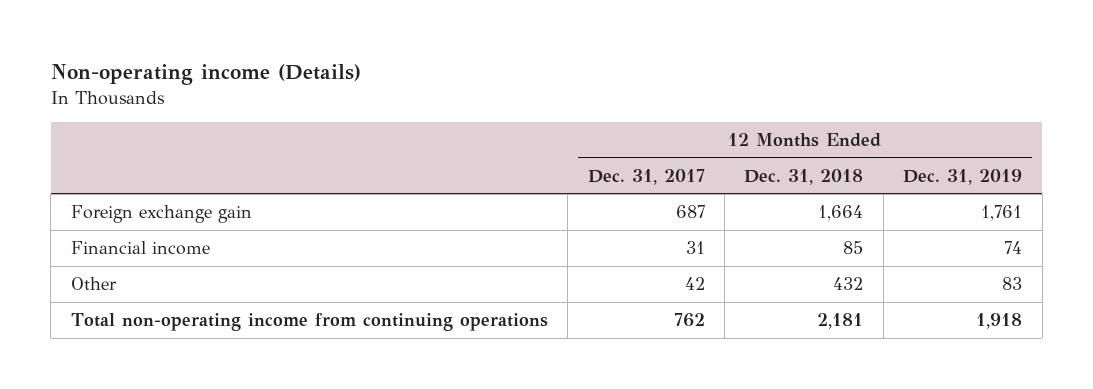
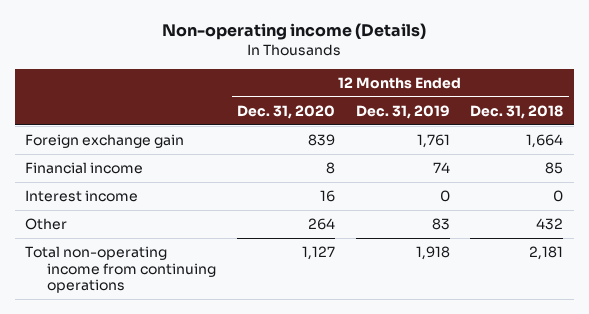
- | 12 Months Ended Dec. 31, 2017 | 12 Months Ended Dec. 31, 2018 | 12 Months Ended Dec. 31, 2019
+ | 12 Months Ended Dec. 31, 2020 | 12 Months Ended Dec. 31, 2019 | 12 Months Ended Dec. 31, 2018
+ Interest income | 16 | 0 | 0

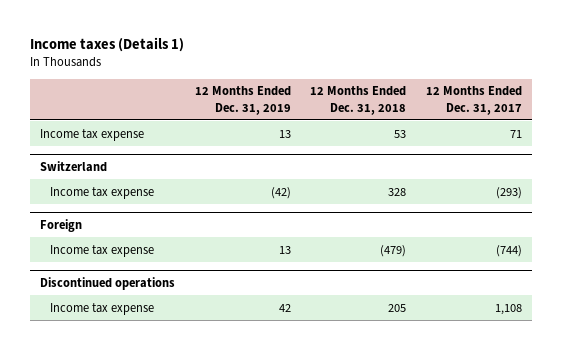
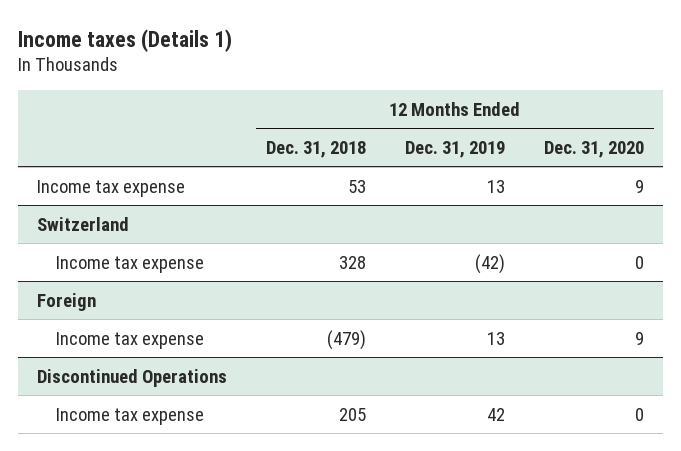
- | 12 Months Ended Dec. 31, 2019 | 12 Months Ended Dec. 31, 2018 | 12 Months Ended Dec. 31, 2017
+ | 12 Months Ended Dec. 31, 2018 | 12 Months Ended Dec. 31, 2019 | 12 Months Ended Dec. 31, 2020
- Discontinued operations
+ Discontinued Operations

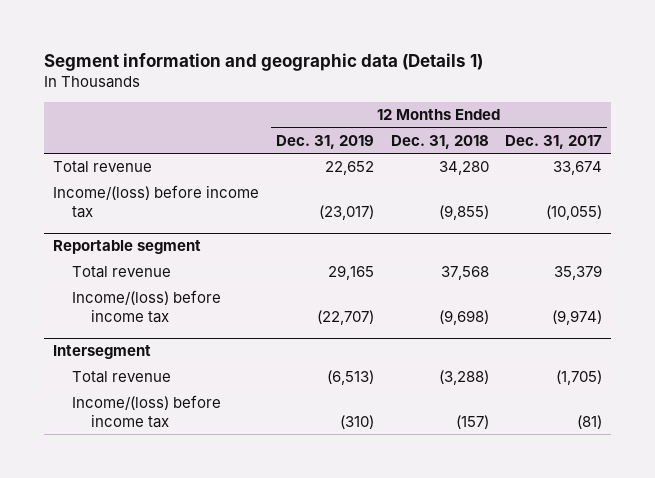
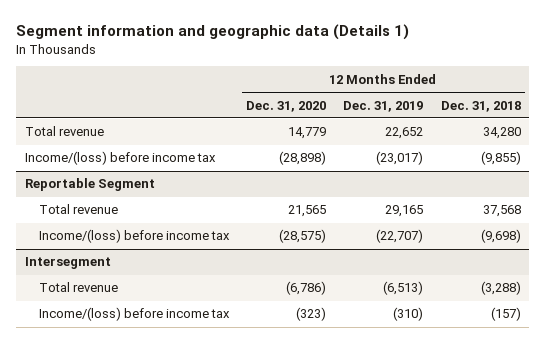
- | 12 Months Ended Dec. 31, 2019 | 12 Months Ended Dec. 31, 2018 | 12 Months Ended Dec. 31, 2017
+ | 12 Months Ended Dec. 31, 2020 | 12 Months Ended Dec. 31, 2019 | 12 Months Ended Dec. 31, 2018
- Reportable segment
+ Reportable Segment

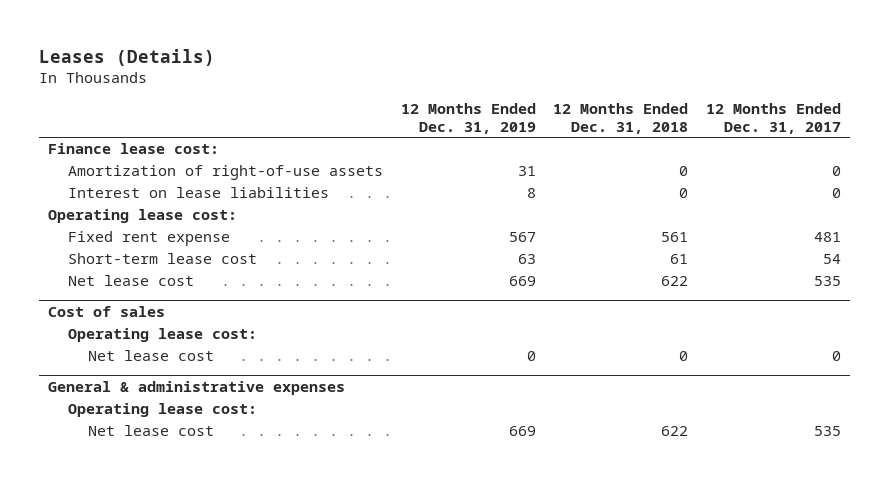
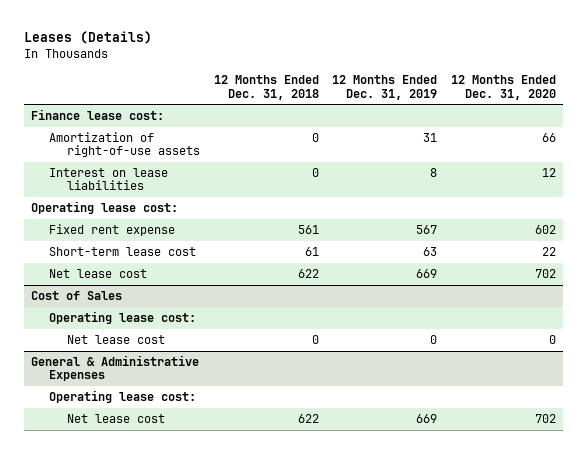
- | 12 Months Ended Dec. 31, 2019 | 12 Months Ended Dec. 31, 2018 | 12 Months Ended Dec. 31, 2017
+ | 12 Months Ended Dec. 31, 2018 | 12 Months Ended Dec. 31, 2019 | 12 Months Ended Dec. 31, 2020
- Cost of sales
+ Cost of Sales
- General & administrative expenses
+ General & Administrative Expenses

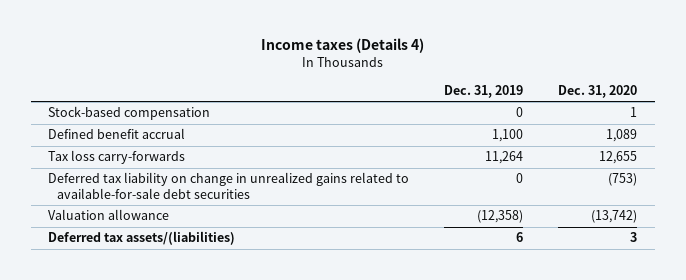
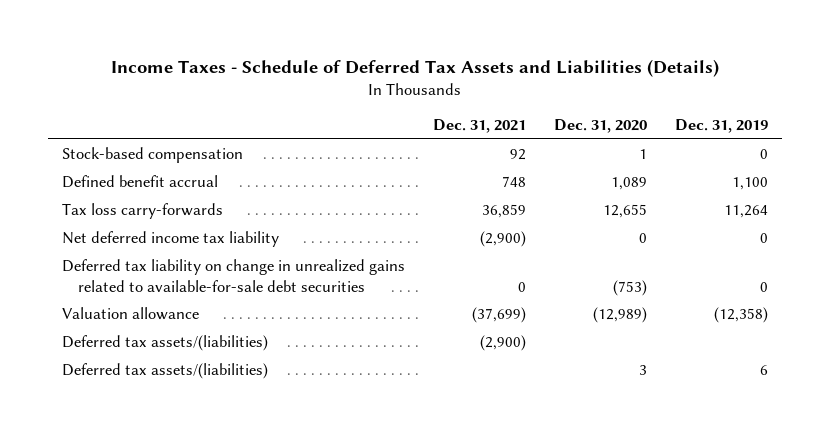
- Income taxes (Details 4)
+ Income Taxes - Schedule of Deferred Tax Assets and Liabilities (Details)
- | Dec. 31, 2019 | Dec. 31, 2020
+ | Dec. 31, 2021 | Dec. 31, 2020 | Dec. 31, 2019
+ Net deferred income tax liability | (2,900) | 0 | 0
- Valuation allowance | (12,358) | (13,742)
+ Valuation allowance | (37,699) | (12,989) | (12,358)
+ Deferred tax assets/(liabilities) | (2,900) | |

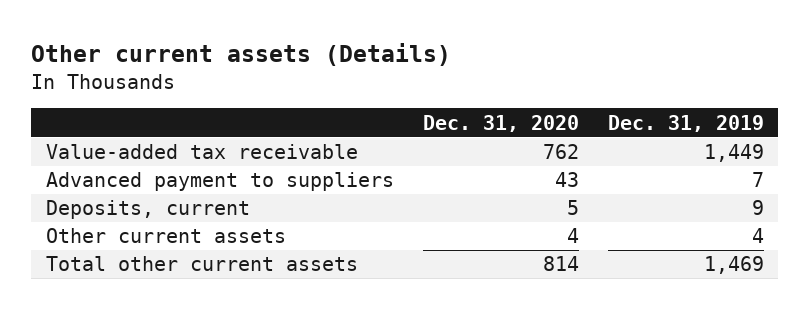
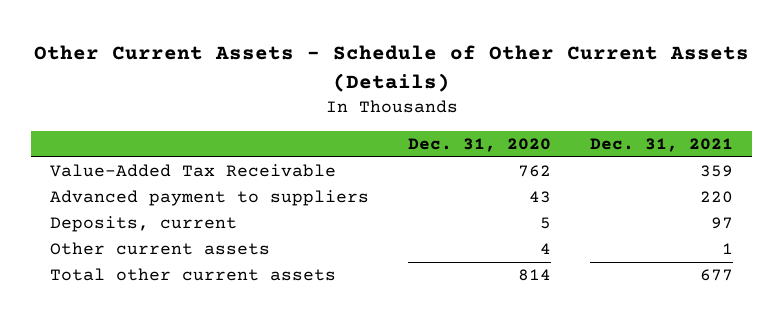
- Other current assets (Details)
+ Other Current Assets - Schedule of Other Current Assets (Details)
- | Dec. 31, 2020 | Dec. 31, 2019
+ | Dec. 31, 2020 | Dec. 31, 2021
- Value-added tax receivable | 762 | 1,449
+ Value-Added Tax Receivable | 762 | 359

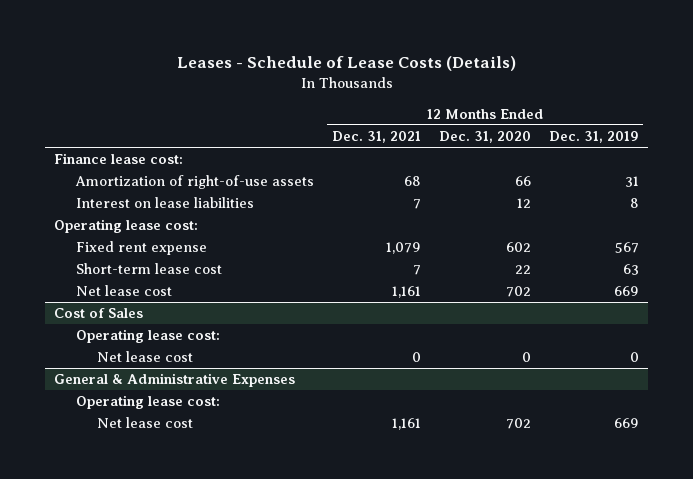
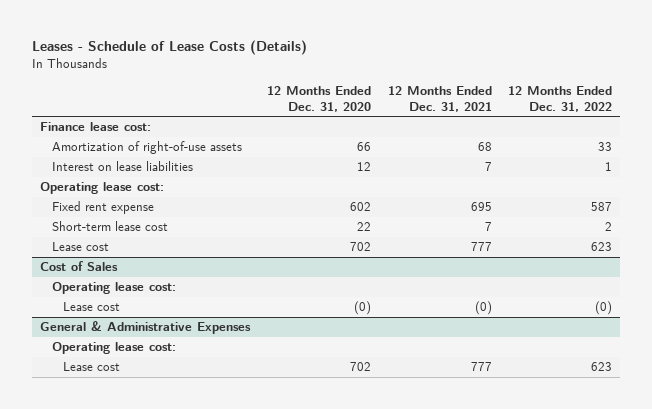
- | 12 Months Ended Dec. 31, 2021 | 12 Months Ended Dec. 31, 2020 | 12 Months Ended Dec. 31, 2019
+ | 12 Months Ended Dec. 31, 2020 | 12 Months Ended Dec. 31, 2021 | 12 Months Ended Dec. 31, 2022
- Fixed rent expense | 1,079 | 602 | 567
+ Fixed rent expense | 602 | 695 | 587
- Net lease cost | 1,161 | 702 | 669
+ Lease cost | 702 | 777 | 623
@ Cost of Sales
- Net lease cost | 0 | 0 | 0
+ Lease cost | (0) | (0) | (0)
@ General & Administrative Expenses
- Net lease cost | 1,161 | 702 | 669
+ Lease cost | 702 | 777 | 623

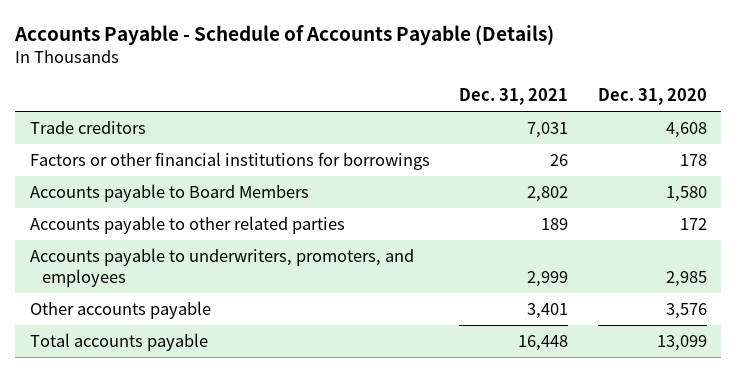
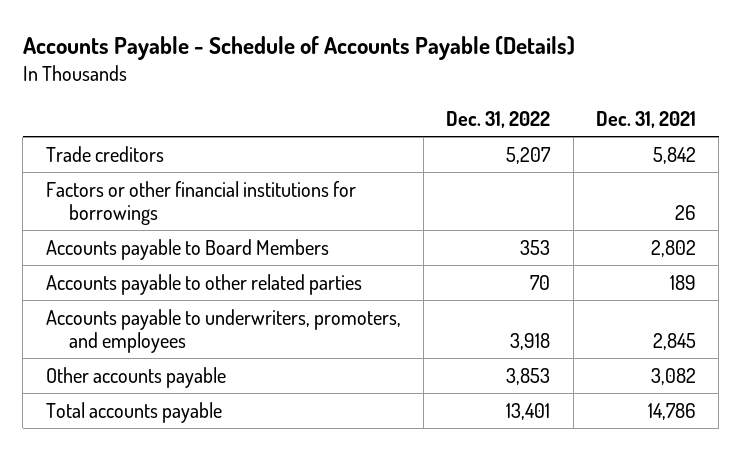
- | Dec. 31, 2021 | Dec. 31, 2020
+ | Dec. 31, 2022 | Dec. 31, 2021
- Trade creditors | 7,031 | 4,608
+ Trade creditors | 5,207 | 5,842
- Accounts payable to underwriters, promoters, and employees | 2,999 | 2,985
- Other accounts payable | 3,401 | 3,576
- Total accounts payable | 16,448 | 13,099
+ Accounts payable to underwriters, promoters, and employees | 3,918 | 2,845
+ Other accounts payable | 3,853 | 3,082
+ Total accounts payable | 13,401 | 14,786

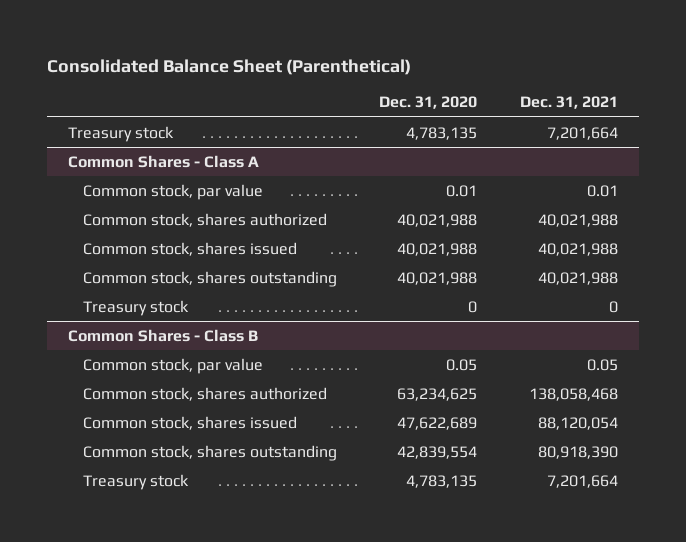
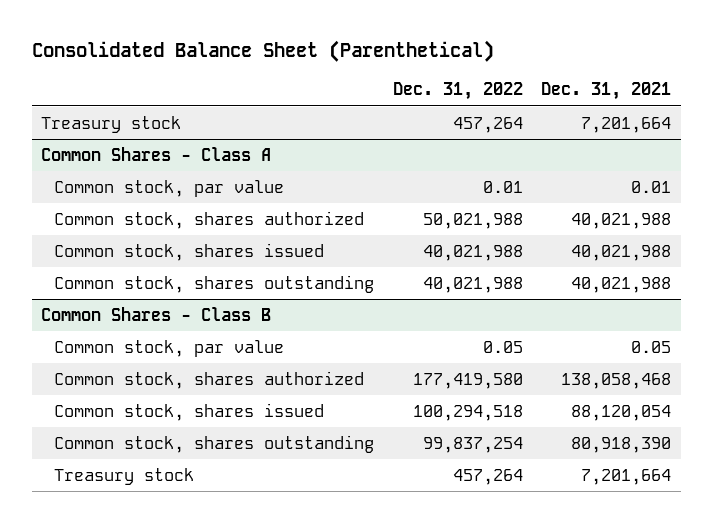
- | Dec. 31, 2020 | Dec. 31, 2021
+ | Dec. 31, 2022 | Dec. 31, 2021
@ Common Shares - Class A
- Treasury stock | 0 | 0

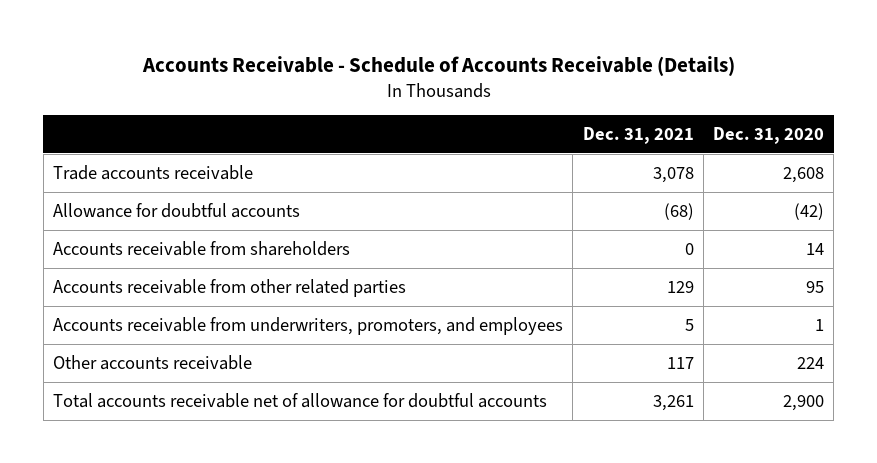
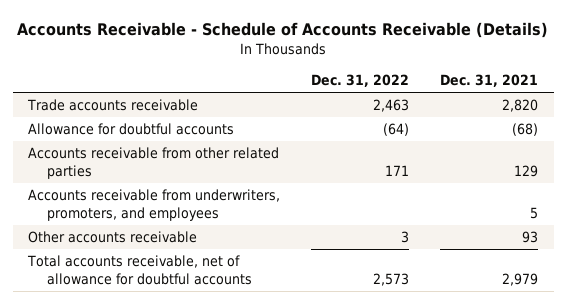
- | Dec. 31, 2021 | Dec. 31, 2020
+ | Dec. 31, 2022 | Dec. 31, 2021
- Trade accounts receivable | 3,078 | 2,608
+ Trade accounts receivable | 2,463 | 2,820
- Accounts receivable from shareholders | 0 | 14
- Other accounts receivable | 117 | 224
- Total accounts receivable net of allowance for doubtful accounts | 3,261 | 2,900
+ Other accounts receivable | 3 | 93
+ Total accounts receivable, net of allowance for doubtful accounts | 2,573 | 2,979

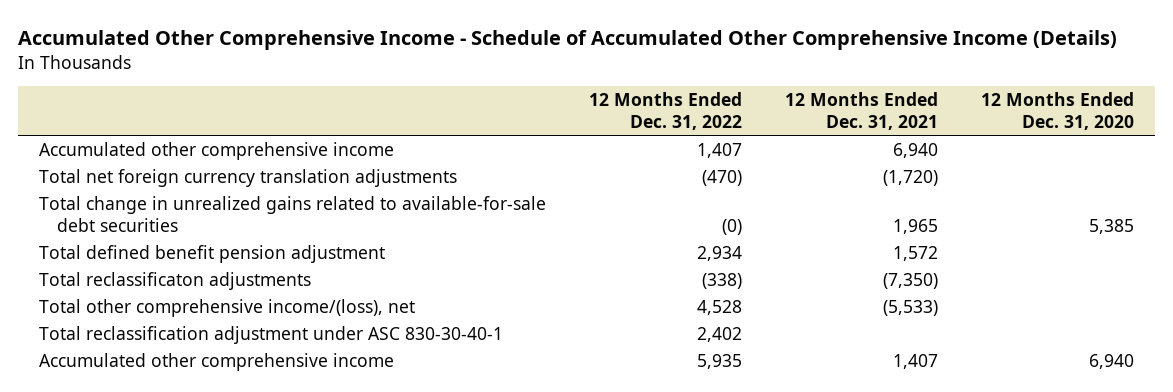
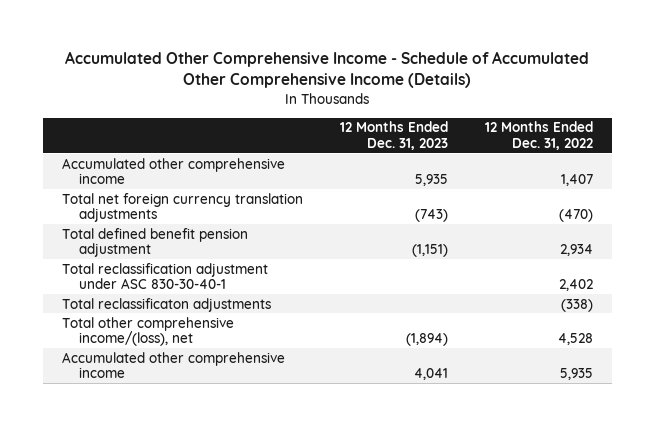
- | 12 Months Ended Dec. 31, 2022 | 12 Months Ended Dec. 31, 2021 | 12 Months Ended Dec. 31, 2020
+ | 12 Months Ended Dec. 31, 2023 | 12 Months Ended Dec. 31, 2022
- Total change in unrealized gains related to available-for-sale debt securities | (0) | 1,965 | 5,385
moved up: Total reclassification adjustment under ASC 830-30-40-1 | | 2,402

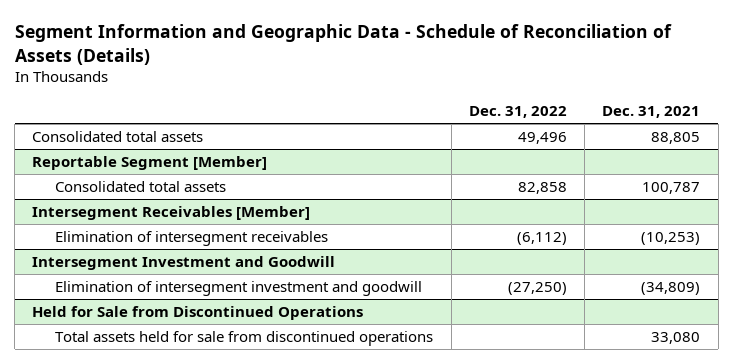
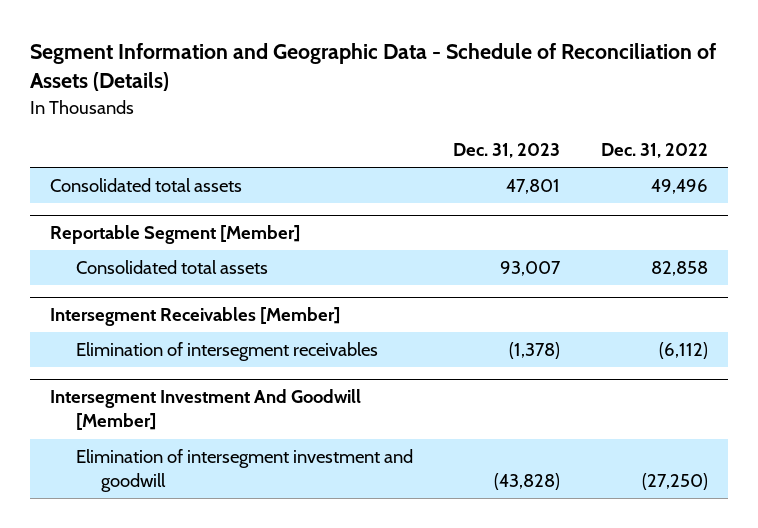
- | Dec. 31, 2022 | Dec. 31, 2021
+ | Dec. 31, 2023 | Dec. 31, 2022
- Intersegment Investment and Goodwill
+ Intersegment Investment And Goodwill [Member]
- Held for Sale from Discontinued Operations
- Total assets held for sale from discontinued operations | | 33,080

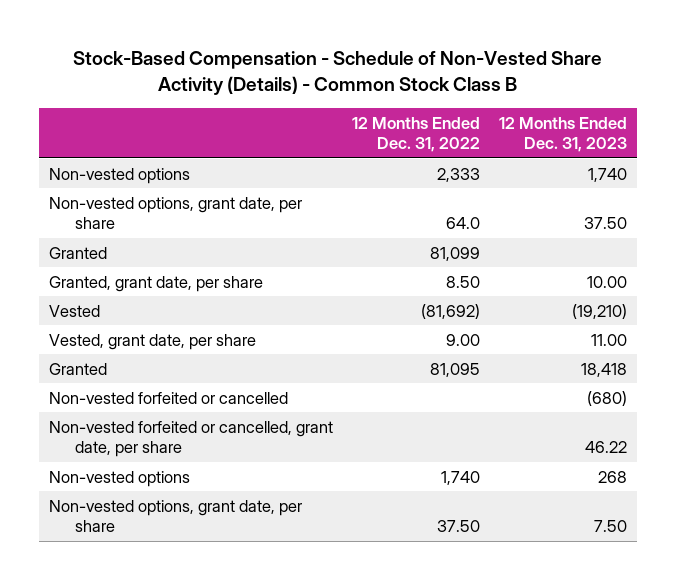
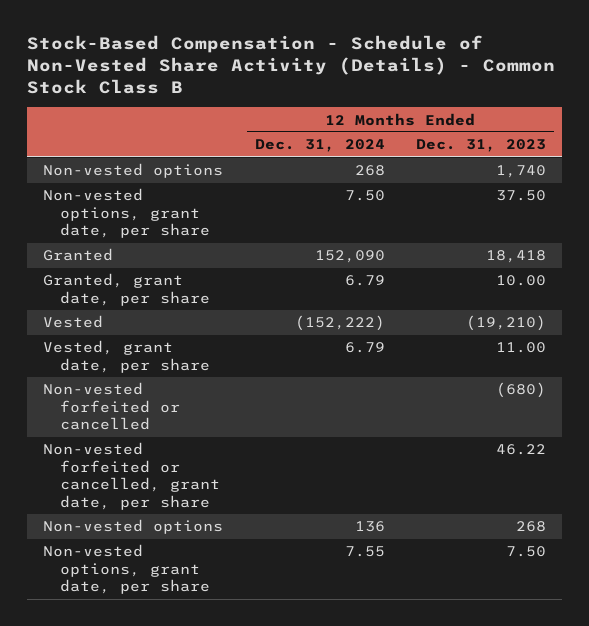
- | 12 Months Ended Dec. 31, 2022 | 12 Months Ended Dec. 31, 2023
+ | 12 Months Ended Dec. 31, 2024 | 12 Months Ended Dec. 31, 2023
- Granted | 81,099 |
moved up: Granted | 152,090 | 18,418

